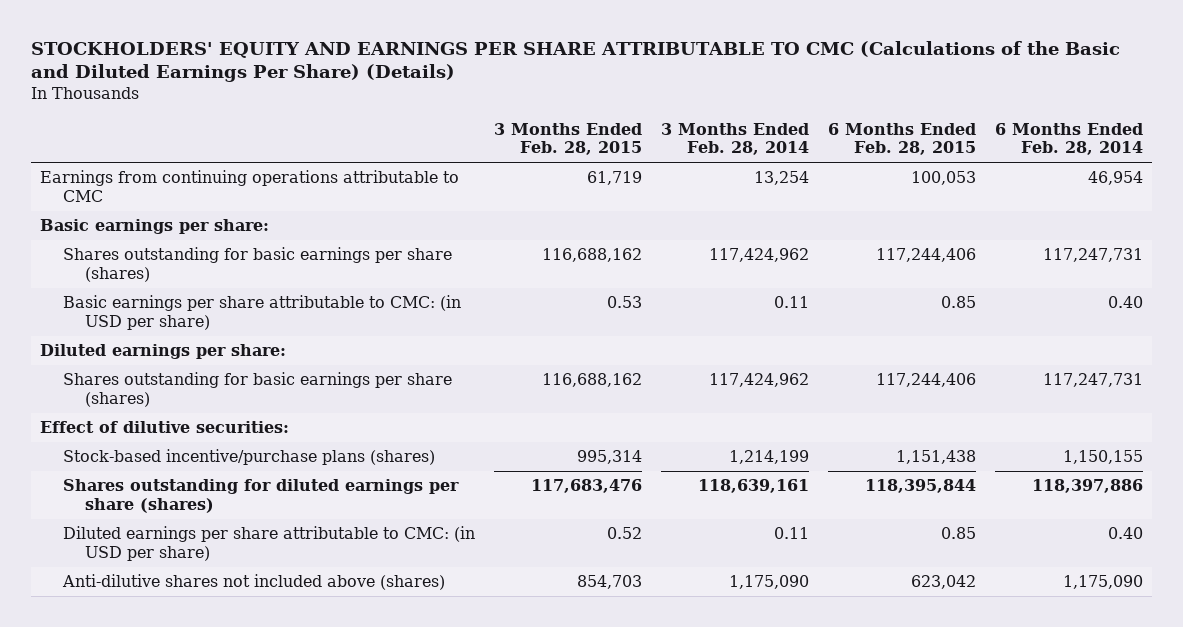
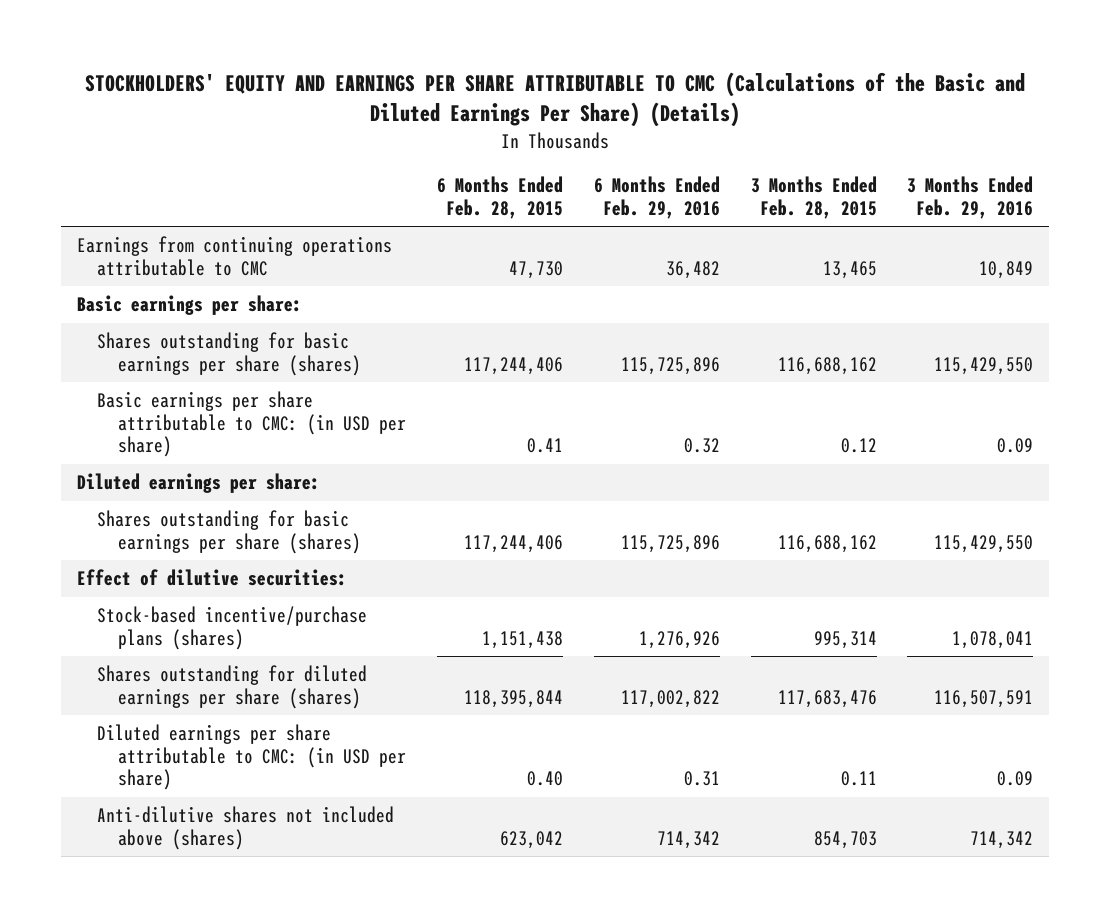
- | 3 Months Ended Feb. 28, 2015 | 3 Months Ended Feb. 28, 2014 | 6 Months Ended Feb. 28, 2015 | 6 Months Ended Feb. 28, 2014
+ | 6 Months Ended Feb. 28, 2015 | 6 Months Ended Feb. 29, 2016 | 3 Months Ended Feb. 28, 2015 | 3 Months Ended Feb. 29, 2016
- Earnings from continuing operations attributable to CMC | 61,719 | 13,254 | 100,053 | 46,954
+ Earnings from continuing operations attributable to CMC | 47,730 | 36,482 | 13,465 | 10,849
- Basic earnings per share attributable to CMC: (in USD per share) | 0.53 | 0.11 | 0.85 | 0.40
+ Basic earnings per share attributable to CMC: (in USD per share) | 0.41 | 0.32 | 0.12 | 0.09
- Diluted earnings per share attributable to CMC: (in USD per share) | 0.52 | 0.11 | 0.85 | 0.40
+ Diluted earnings per share attributable to CMC: (in USD per share) | 0.40 | 0.31 | 0.11 | 0.09

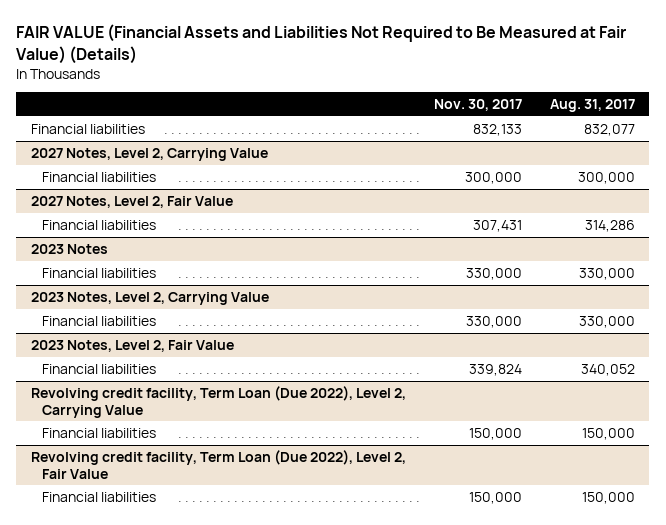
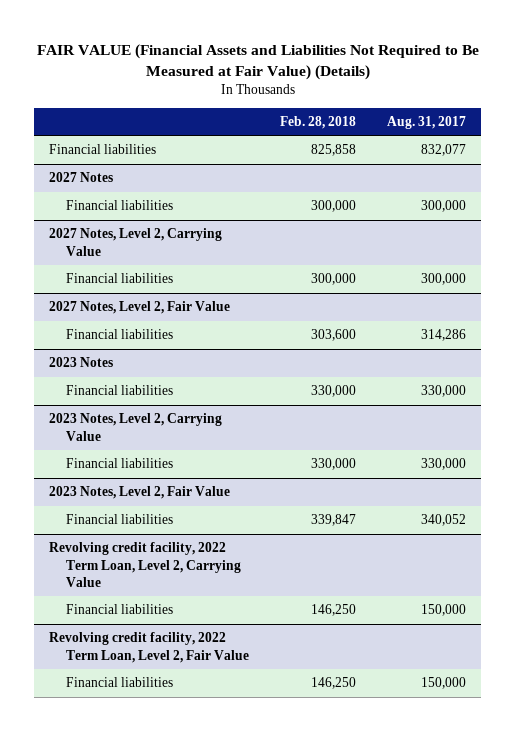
- | Nov. 30, 2017 | Aug. 31, 2017
+ | Feb. 28, 2018 | Aug. 31, 2017
+ 2027 Notes
+ Financial liabilities | 300,000 | 300,000
- Revolving credit facility, Term Loan (Due 2022), Level 2, Carrying Value
+ Revolving credit facility, 2022 Term Loan, Level 2, Carrying Value
- Revolving credit facility, Term Loan (Due 2022), Level 2, Fair Value
+ Revolving credit facility, 2022 Term Loan, Level 2, Fair Value

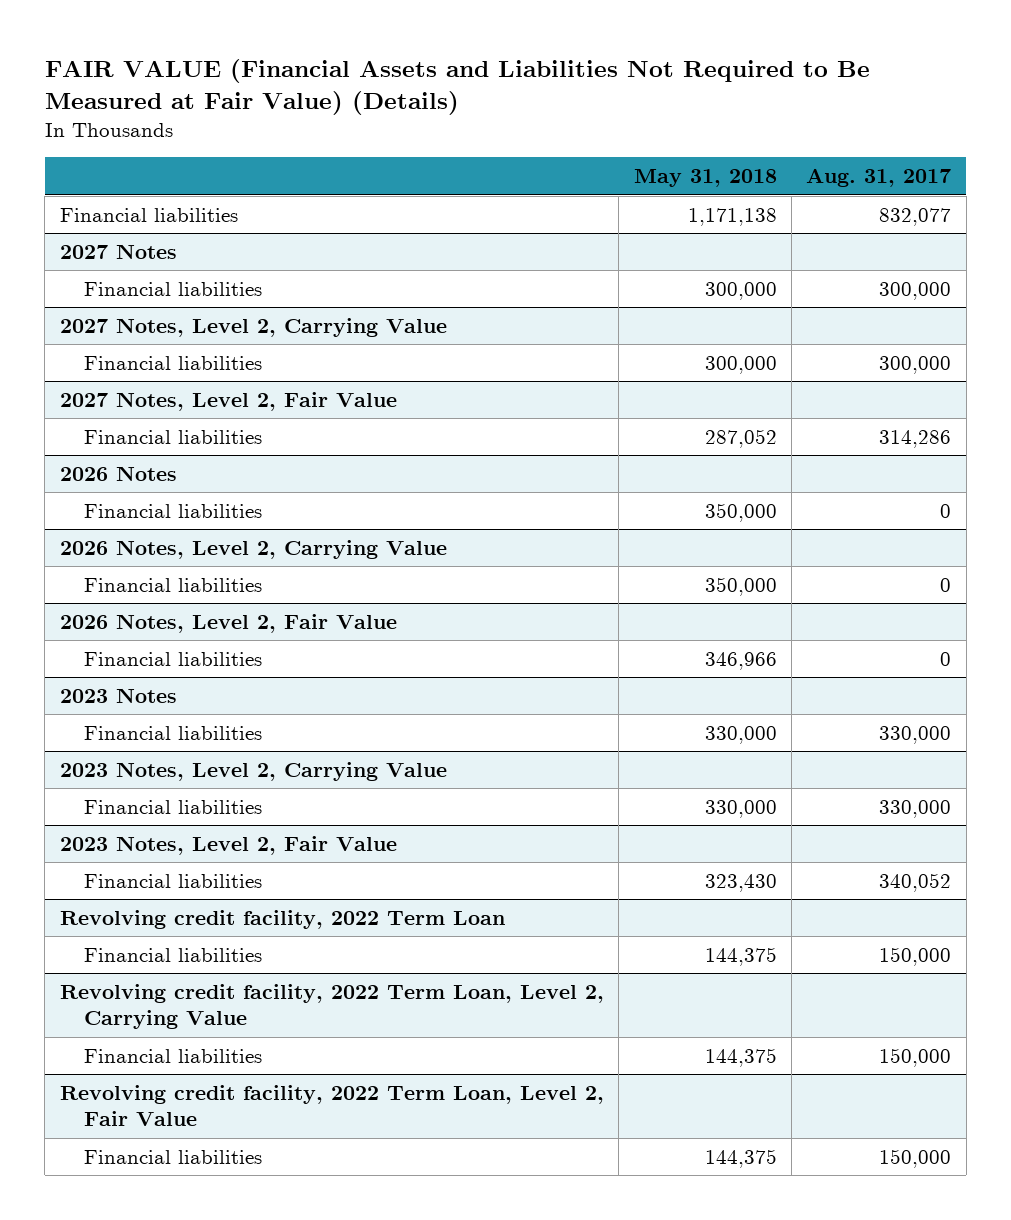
- | Feb. 28, 2018 | Aug. 31, 2017
+ | May 31, 2018 | Aug. 31, 2017
+ 2026 Notes
+ Financial liabilities | 350,000 | 0
+ 2026 Notes, Level 2, Carrying Value
+ Financial liabilities | 350,000 | 0
+ 2026 Notes, Level 2, Fair Value
+ Financial liabilities | 346,966 | 0
+ Revolving credit facility, 2022 Term Loan
+ Financial liabilities | 144,375 | 150,000

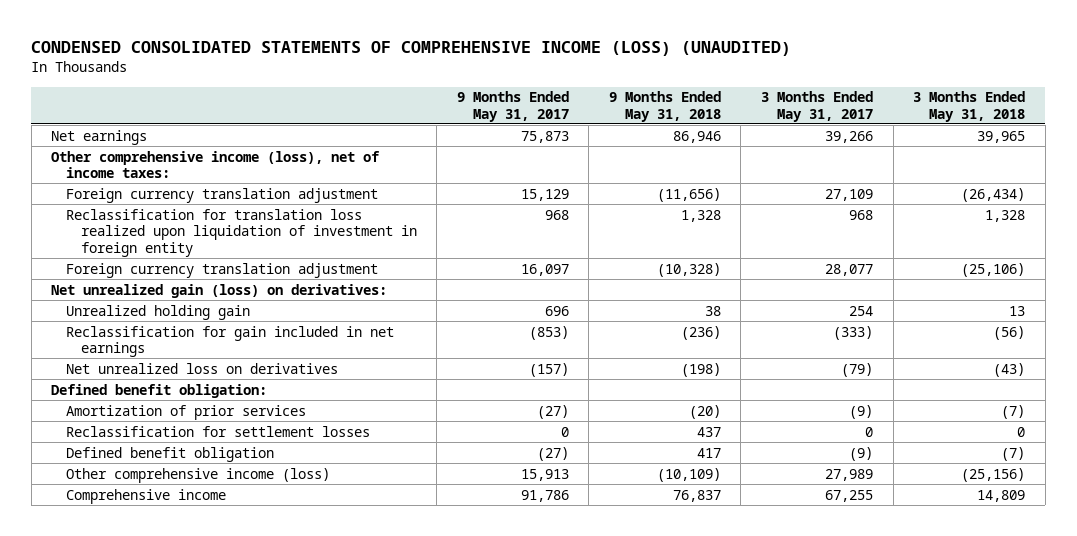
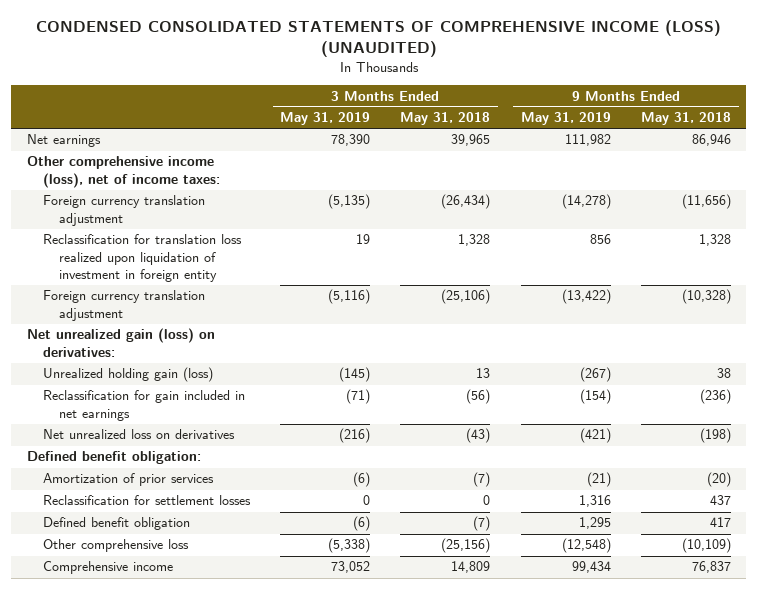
- | 9 Months Ended May 31, 2017 | 9 Months Ended May 31, 2018 | 3 Months Ended May 31, 2017 | 3 Months Ended May 31, 2018
+ | 3 Months Ended May 31, 2019 | 3 Months Ended May 31, 2018 | 9 Months Ended May 31, 2019 | 9 Months Ended May 31, 2018
- Unrealized holding gain | 696 | 38 | 254 | 13
+ Unrealized holding gain (loss) | (145) | 13 | (267) | 38
- Other comprehensive income (loss) | 15,913 | (10,109) | 27,989 | (25,156)
+ Other comprehensive loss | (5,338) | (25,156) | (12,548) | (10,109)

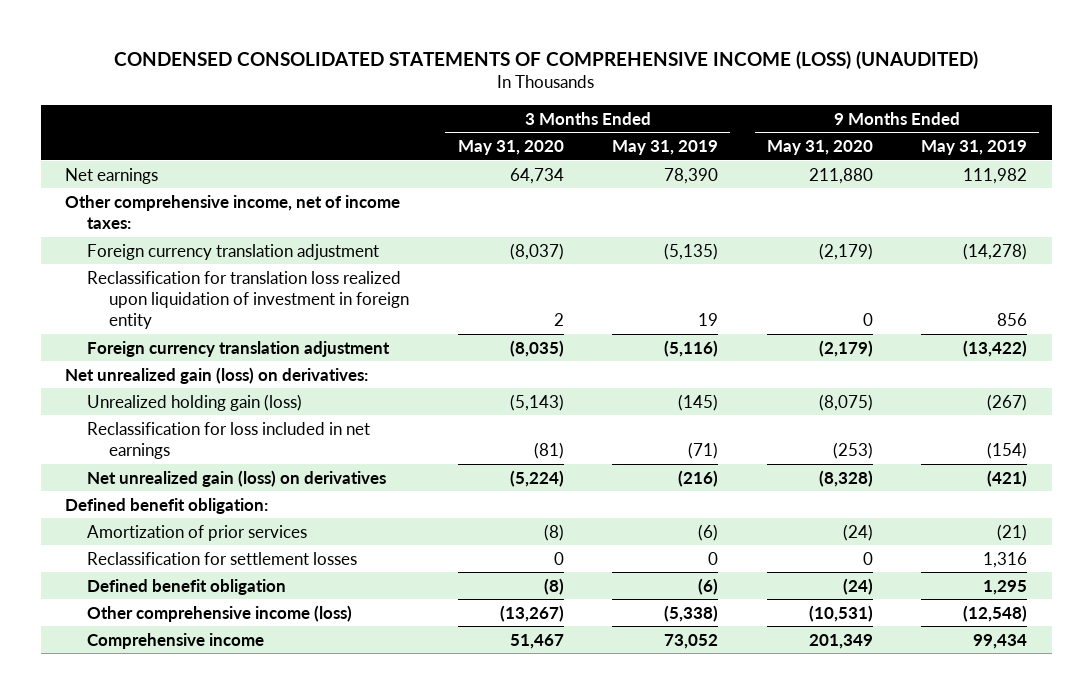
- | 3 Months Ended May 31, 2019 | 3 Months Ended May 31, 2018 | 9 Months Ended May 31, 2019 | 9 Months Ended May 31, 2018
+ | 3 Months Ended May 31, 2020 | 3 Months Ended May 31, 2019 | 9 Months Ended May 31, 2020 | 9 Months Ended May 31, 2019
- Other comprehensive income (loss), net of income taxes:
+ Other comprehensive income, net of income taxes:
- Reclassification for gain included in net earnings | (71) | (56) | (154) | (236)
- Net unrealized loss on derivatives | (216) | (43) | (421) | (198)
+ Reclassification for loss included in net earnings | (81) | (71) | (253) | (154)
+ Net unrealized gain (loss) on derivatives | (5,224) | (216) | (8,328) | (421)
- Other comprehensive loss | (5,338) | (25,156) | (12,548) | (10,109)
+ Other comprehensive income (loss) | (13,267) | (5,338) | (10,531) | (12,548)

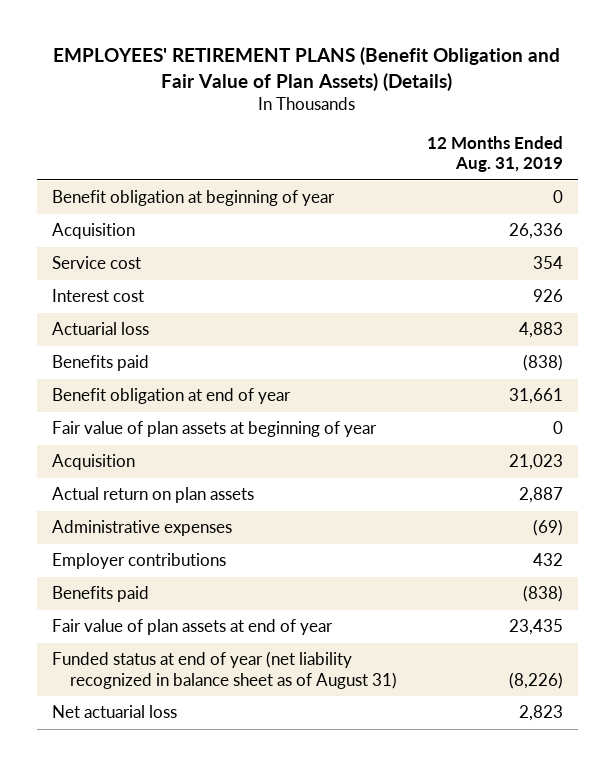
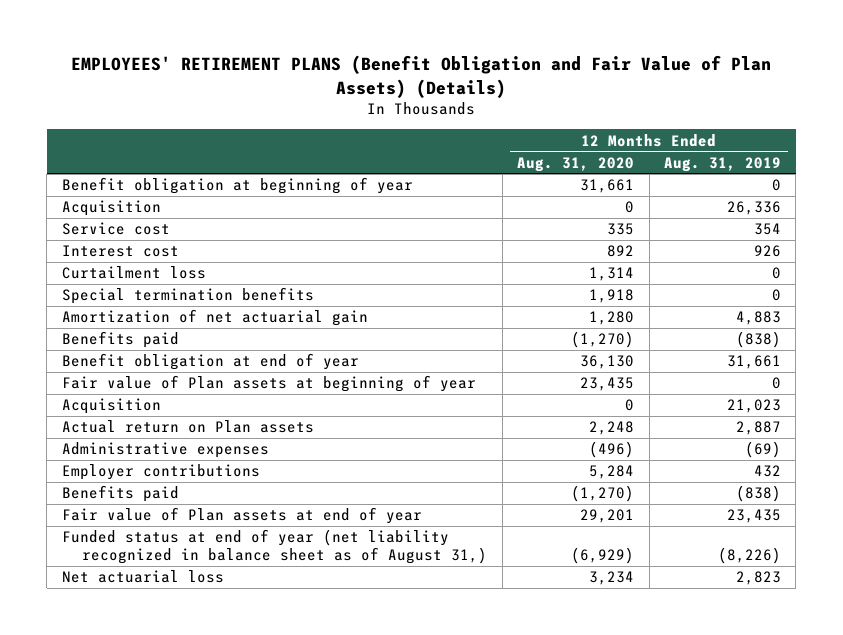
- | 12 Months Ended Aug. 31, 2019
+ | 12 Months Ended Aug. 31, 2020 | 12 Months Ended Aug. 31, 2019
- Actuarial loss | 4,883
+ Curtailment loss | 1,314 | 0
+ Special termination benefits | 1,918 | 0
+ Amortization of net actuarial gain | 1,280 | 4,883
- Fair value of plan assets at beginning of year | 0
+ Fair value of Plan assets at beginning of year | 23,435 | 0
- Actual return on plan assets | 2,887
+ Actual return on Plan assets | 2,248 | 2,887
- Fair value of plan assets at end of year | 23,435
- Funded status at end of year (net liability recognized in balance sheet as of August 31) | (8,226)
+ Fair value of Plan assets at end of year | 29,201 | 23,435
+ Funded status at end of year (net liability recognized in balance sheet as of August 31,) | (6,929) | (8,226)

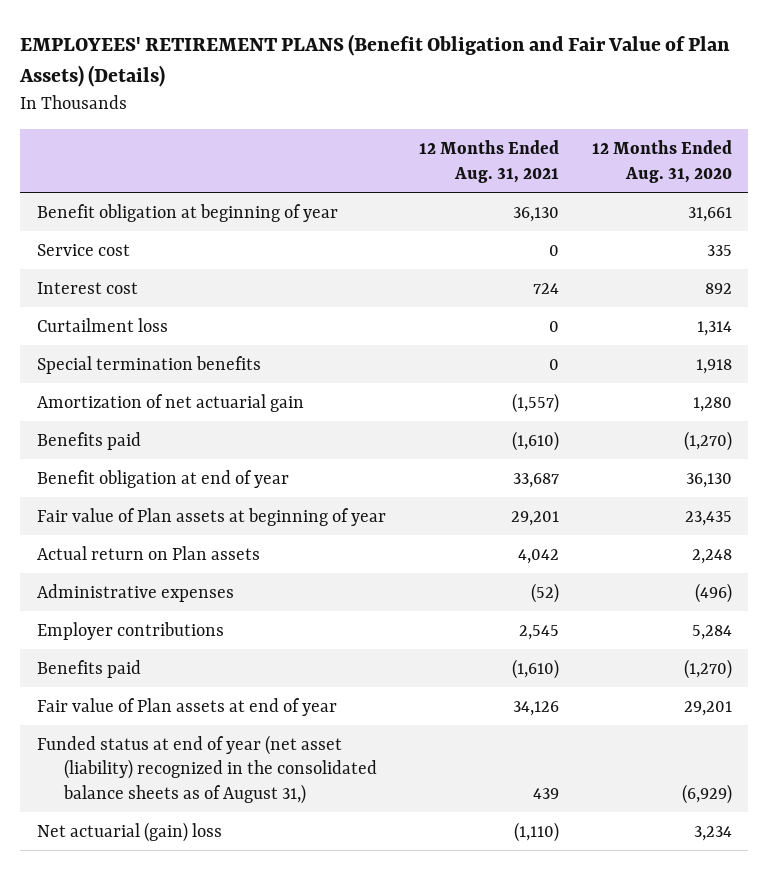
- | 12 Months Ended Aug. 31, 2020 | 12 Months Ended Aug. 31, 2019
+ | 12 Months Ended Aug. 31, 2021 | 12 Months Ended Aug. 31, 2020
- Acquisition | 0 | 26,336
- Acquisition | 0 | 21,023
- Funded status at end of year (net liability recognized in balance sheet as of August 31,) | (6,929) | (8,226)
- Net actuarial loss | 3,234 | 2,823
+ Funded status at end of year (net asset (liability) recognized in the consolidated balance sheets as of August 31,) | 439 | (6,929)
+ Net actuarial (gain) loss | (1,110) | 3,234

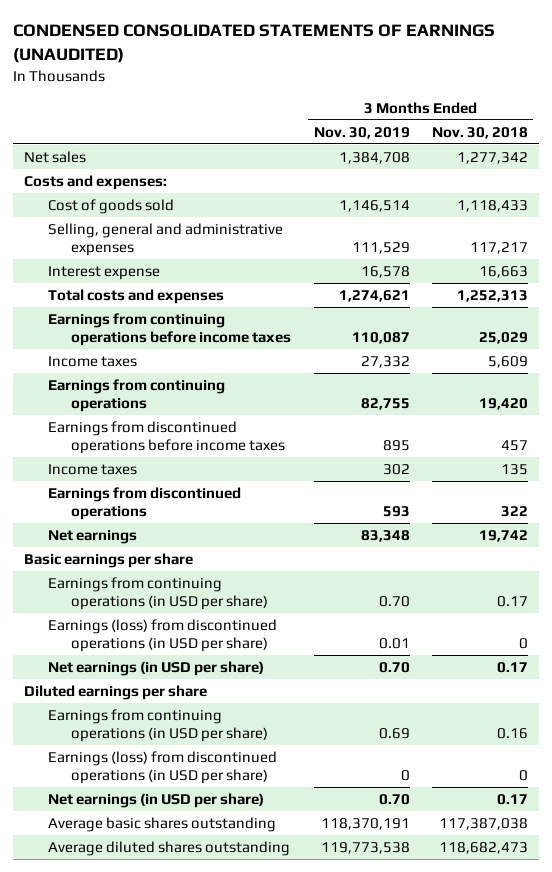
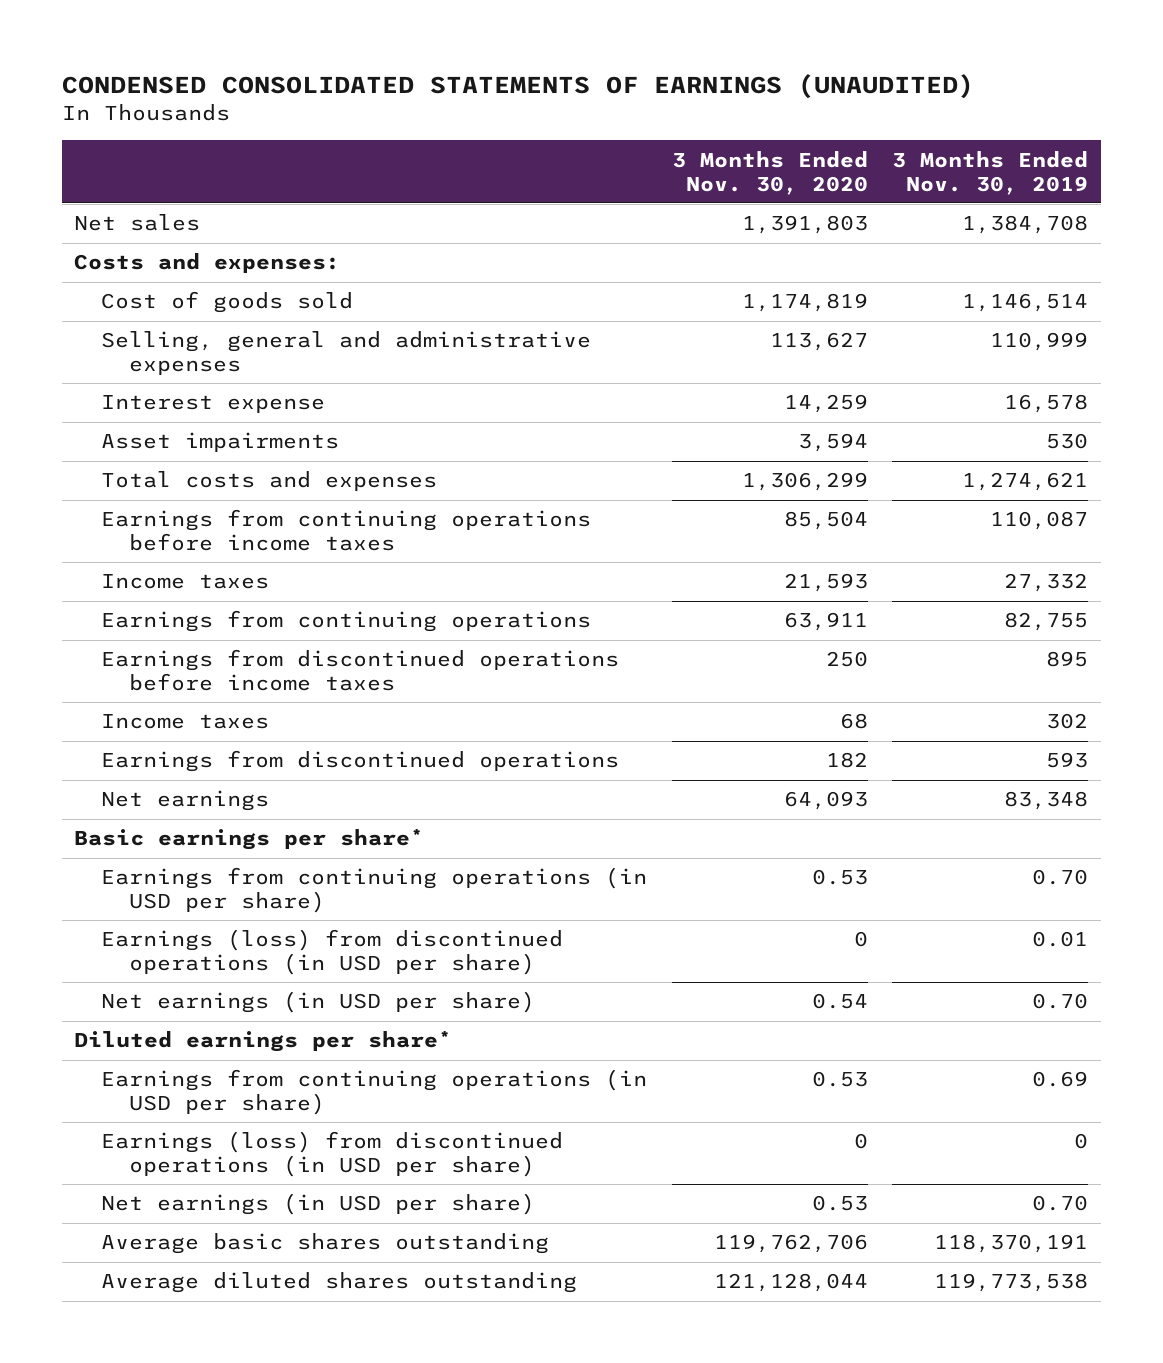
- | 3 Months Ended Nov. 30, 2019 | 3 Months Ended Nov. 30, 2018
+ | 3 Months Ended Nov. 30, 2020 | 3 Months Ended Nov. 30, 2019
- Selling, general and administrative expenses | 111,529 | 117,217
+ Selling, general and administrative expenses | 113,627 | 110,999
+ Asset impairments | 3,594 | 530
- Basic earnings per share
+ Basic earnings per share*
- Diluted earnings per share
+ Diluted earnings per share*

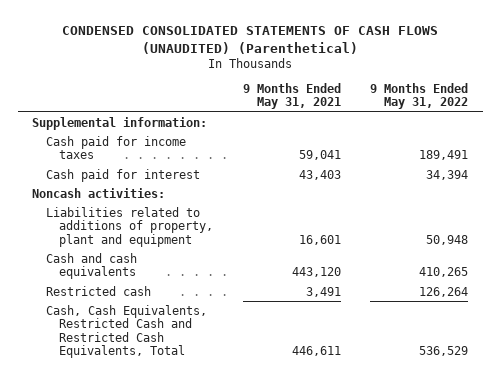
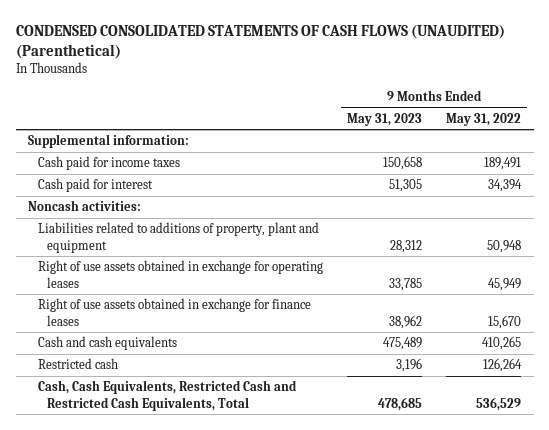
- | 9 Months Ended May 31, 2021 | 9 Months Ended May 31, 2022
+ | 9 Months Ended May 31, 2023 | 9 Months Ended May 31, 2022
+ Right of use assets obtained in exchange for operating leases | 33,785 | 45,949
+ Right of use assets obtained in exchange for finance leases | 38,962 | 15,670

